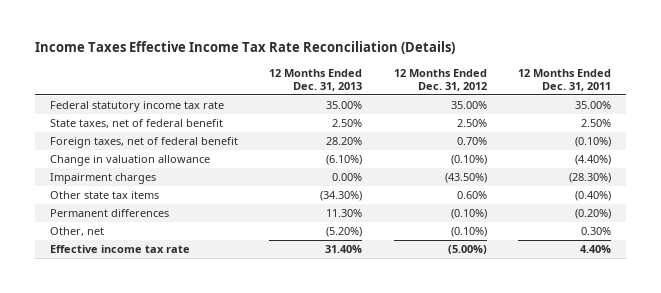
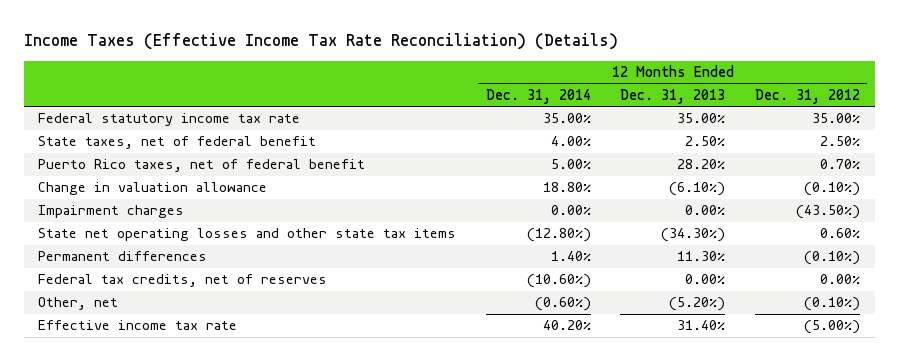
- Income Taxes Effective Income Tax Rate Reconciliation (Details)
+ Income Taxes (Effective Income Tax Rate Reconciliation) (Details)
- | 12 Months Ended Dec. 31, 2013 | 12 Months Ended Dec. 31, 2012 | 12 Months Ended Dec. 31, 2011
+ | 12 Months Ended Dec. 31, 2014 | 12 Months Ended Dec. 31, 2013 | 12 Months Ended Dec. 31, 2012
- Foreign taxes, net of federal benefit | 28.20% | 0.70% | (0.10%)
+ Puerto Rico taxes, net of federal benefit | 5.00% | 28.20% | 0.70%
- Other state tax items | (34.30%) | 0.60% | (0.40%)
+ State net operating losses and other state tax items | (12.80%) | (34.30%) | 0.60%
+ Federal tax credits, net of reserves | (10.60%) | 0.00% | 0.00%

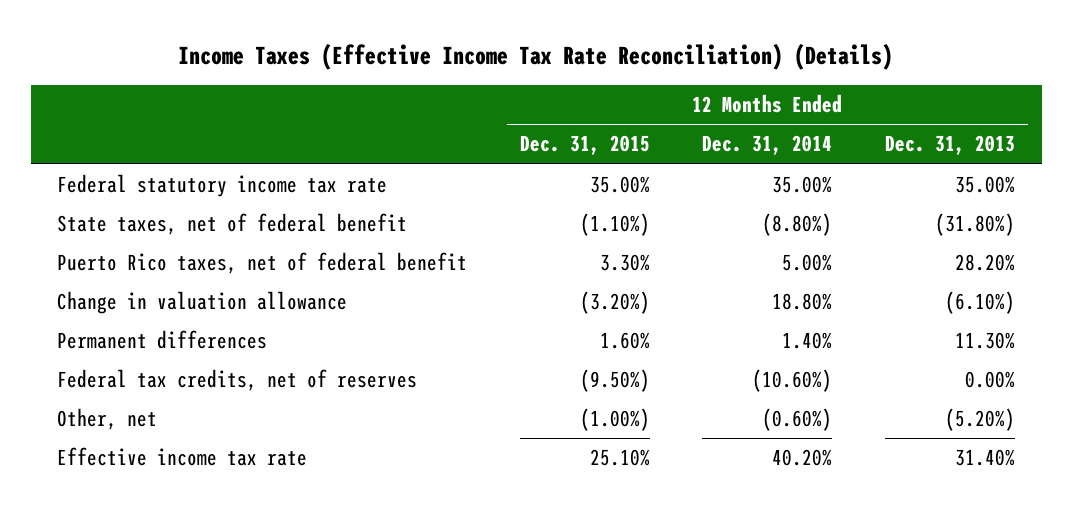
- | 12 Months Ended Dec. 31, 2014 | 12 Months Ended Dec. 31, 2013 | 12 Months Ended Dec. 31, 2012
+ | 12 Months Ended Dec. 31, 2015 | 12 Months Ended Dec. 31, 2014 | 12 Months Ended Dec. 31, 2013
- State taxes, net of federal benefit | 4.00% | 2.50% | 2.50%
+ State taxes, net of federal benefit | (1.10%) | (8.80%) | (31.80%)
- Impairment charges | 0.00% | 0.00% | (43.50%)
- State net operating losses and other state tax items | (12.80%) | (34.30%) | 0.60%

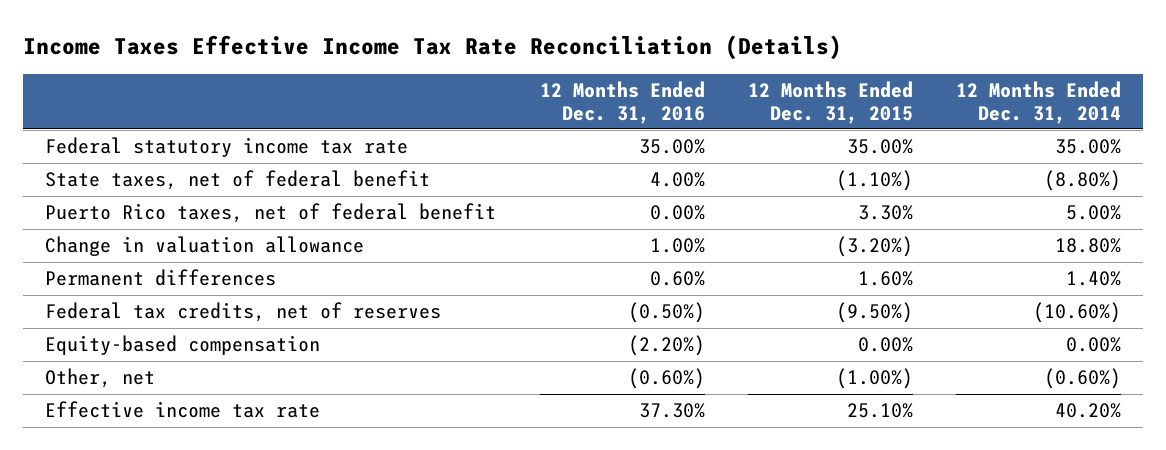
- Income Taxes (Effective Income Tax Rate Reconciliation) (Details)
+ Income Taxes Effective Income Tax Rate Reconciliation (Details)
- | 12 Months Ended Dec. 31, 2015 | 12 Months Ended Dec. 31, 2014 | 12 Months Ended Dec. 31, 2013
+ | 12 Months Ended Dec. 31, 2016 | 12 Months Ended Dec. 31, 2015 | 12 Months Ended Dec. 31, 2014
+ Equity-based compensation | (2.20%) | 0.00% | 0.00%

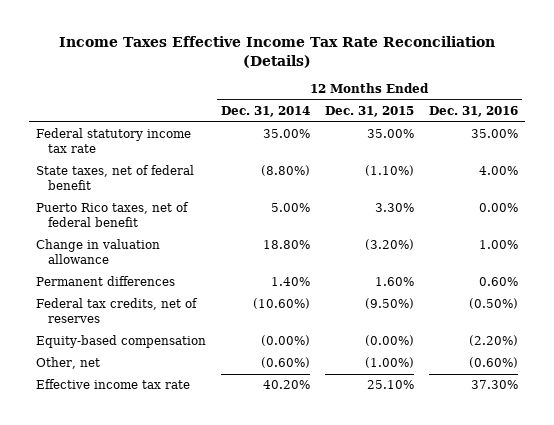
- | 12 Months Ended Dec. 31, 2016 | 12 Months Ended Dec. 31, 2015 | 12 Months Ended Dec. 31, 2014
+ | 12 Months Ended Dec. 31, 2014 | 12 Months Ended Dec. 31, 2015 | 12 Months Ended Dec. 31, 2016
- Equity-based compensation | (2.20%) | 0.00% | 0.00%
+ Equity-based compensation | (0.00%) | (0.00%) | (2.20%)

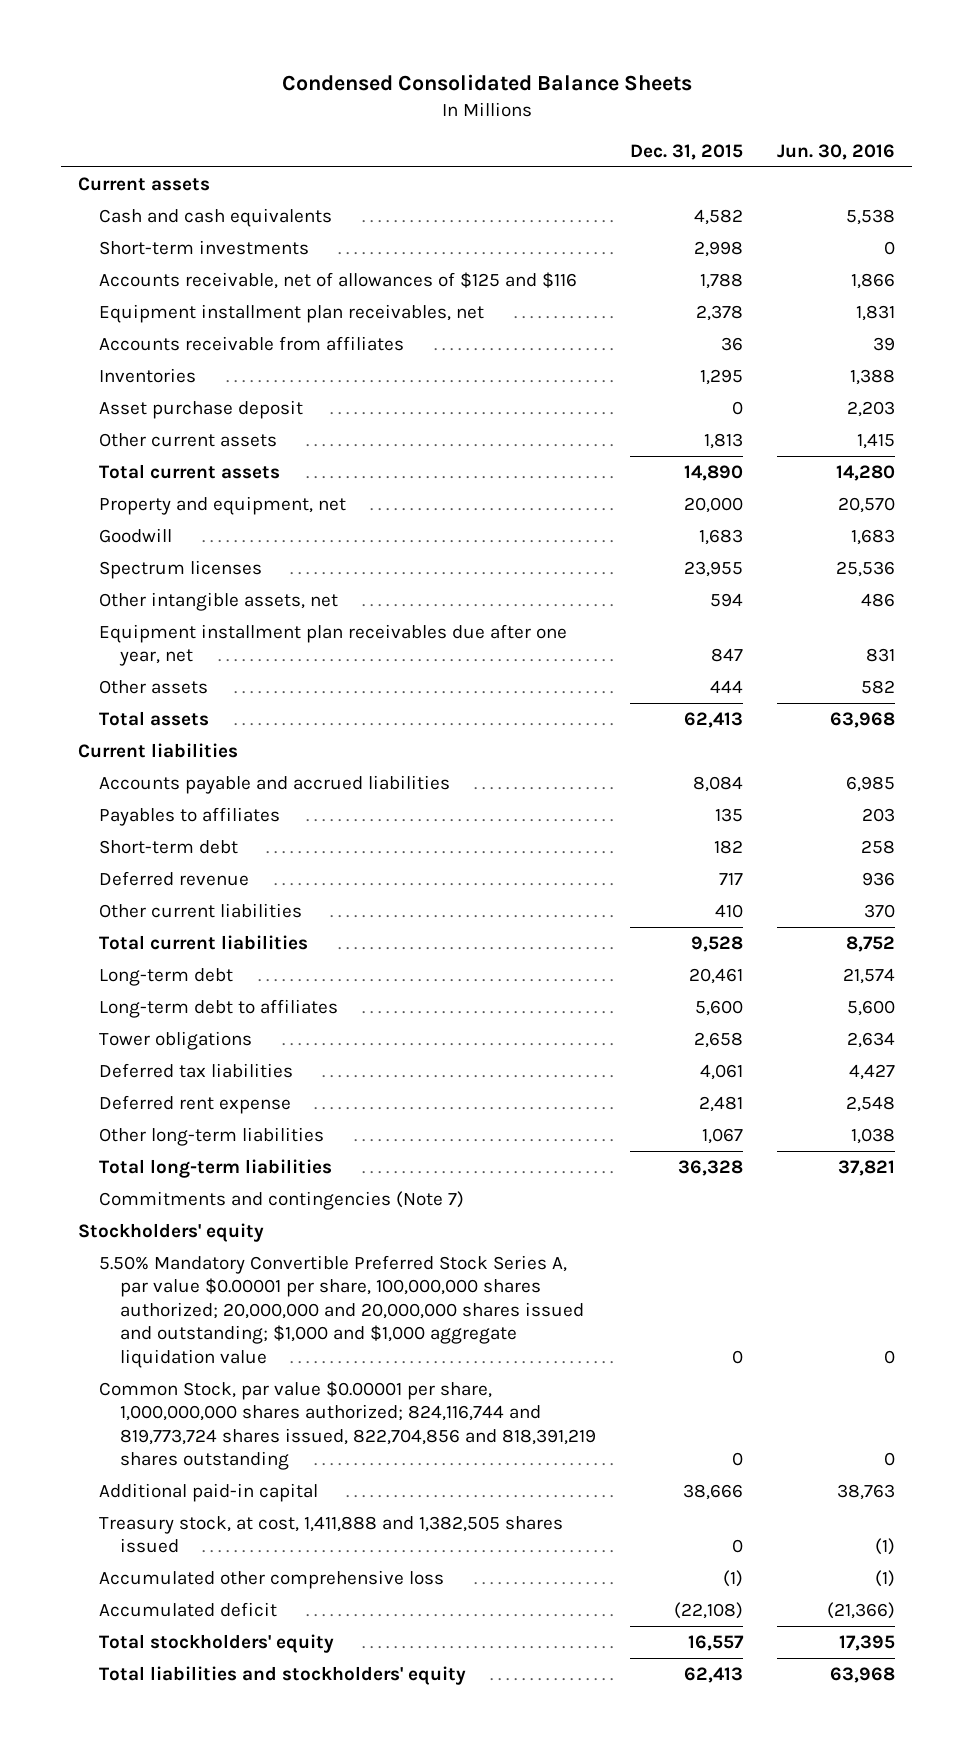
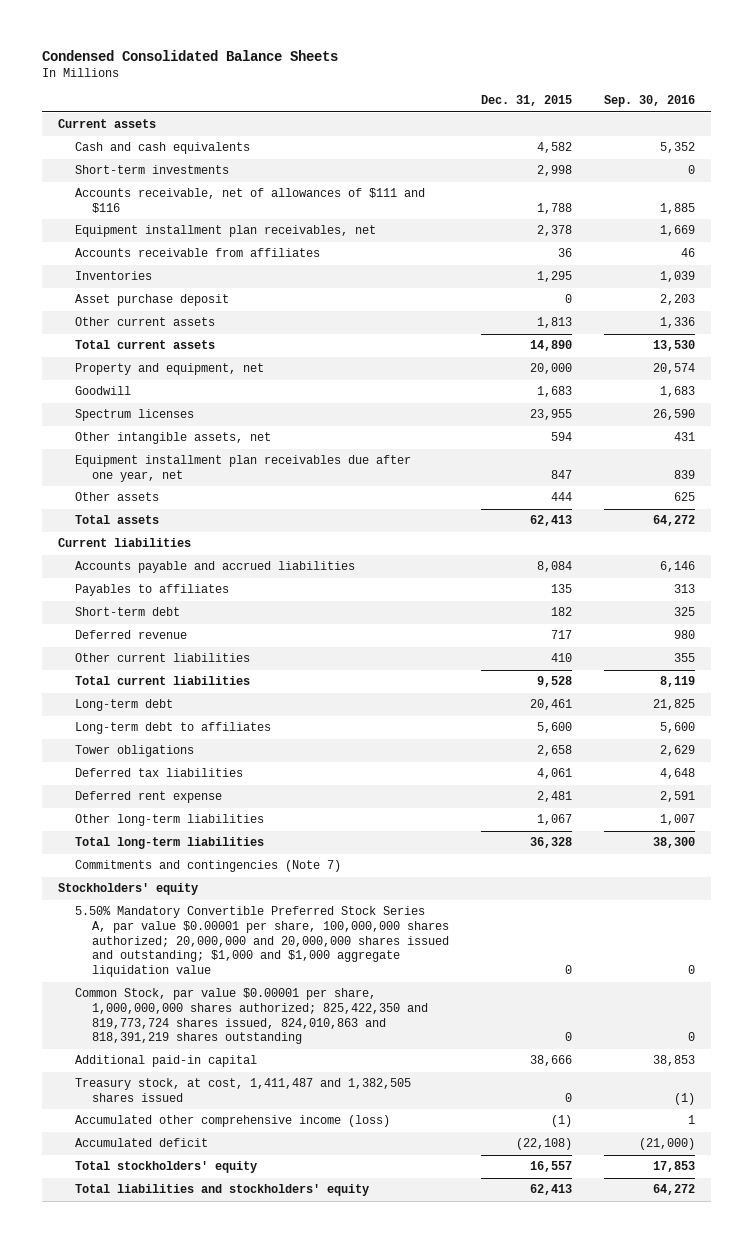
- | Dec. 31, 2015 | Jun. 30, 2016
+ | Dec. 31, 2015 | Sep. 30, 2016
- Accounts receivable, net of allowances of $125 and $116 | 1,788 | 1,866
+ Accounts receivable, net of allowances of $111 and $116 | 1,788 | 1,885
- Common Stock, par value $0.00001 per share, 1,000,000,000 shares authorized; 824,116,744 and 819,773,724 shares issued, 822,704,856 and 818,391,219 shares outstanding | 0 | 0
+ Common Stock, par value $0.00001 per share, 1,000,000,000 shares authorized; 825,422,350 and 819,773,724 shares issued, 824,010,863 and 818,391,219 shares outstanding | 0 | 0
- Treasury stock, at cost, 1,411,888 and 1,382,505 shares issued | 0 | (1)
- Accumulated other comprehensive loss | (1) | (1)
+ Treasury stock, at cost, 1,411,487 and 1,382,505 shares issued | 0 | (1)
+ Accumulated other comprehensive income (loss) | (1) | 1

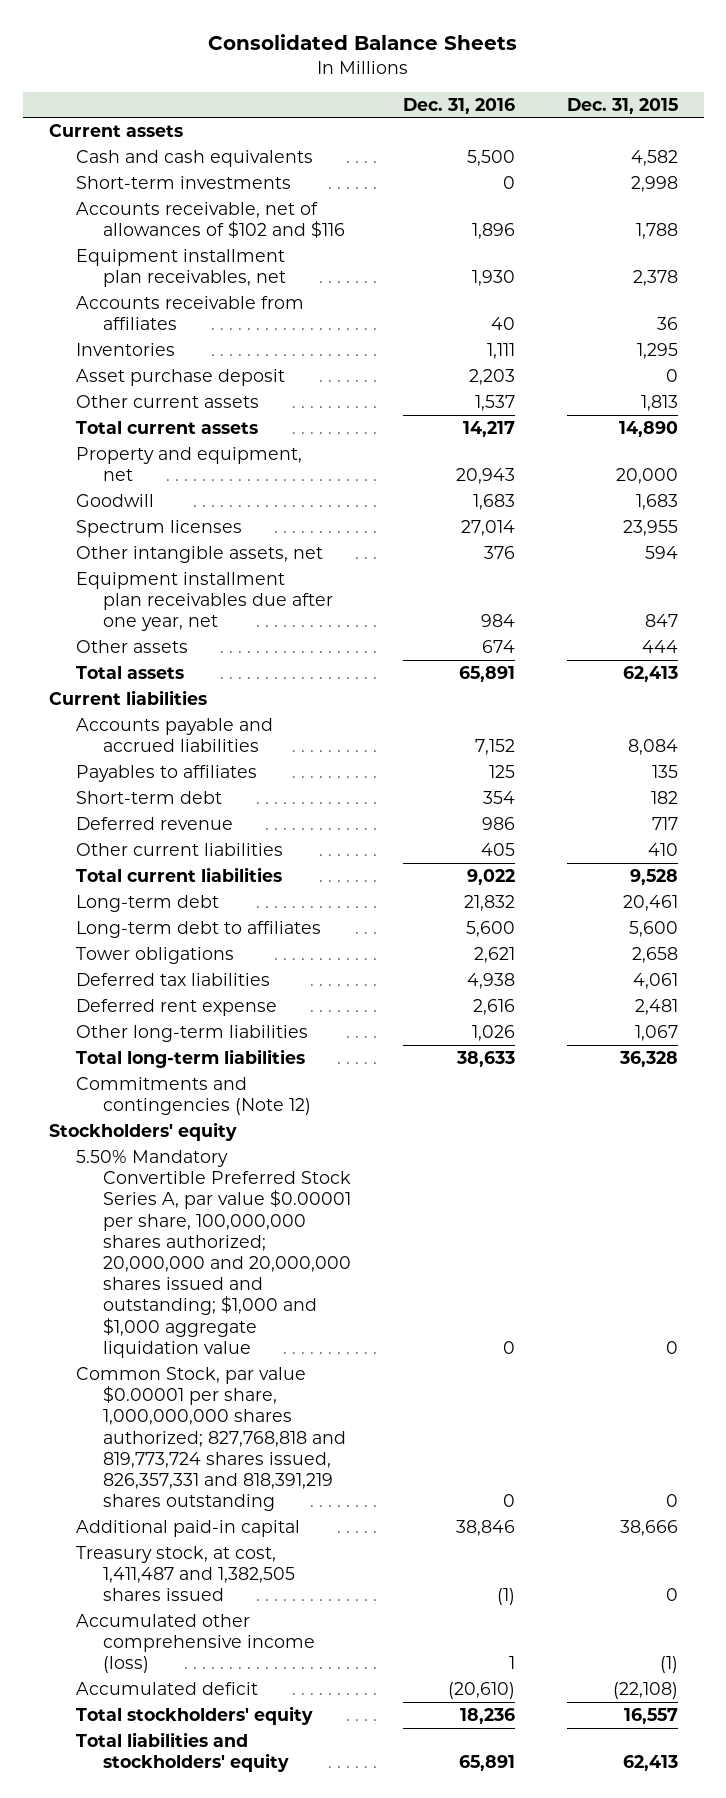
- Condensed Consolidated Balance Sheets
+ Consolidated Balance Sheets
- | Dec. 31, 2015 | Sep. 30, 2016
+ | Dec. 31, 2016 | Dec. 31, 2015
- Accounts receivable, net of allowances of $111 and $116 | 1,788 | 1,885
+ Accounts receivable, net of allowances of $102 and $116 | 1,896 | 1,788
- Commitments and contingencies (Note 7)
+ Commitments and contingencies (Note 12)
- Common Stock, par value $0.00001 per share, 1,000,000,000 shares authorized; 825,422,350 and 819,773,724 shares issued, 824,010,863 and 818,391,219 shares outstanding | 0 | 0
+ Common Stock, par value $0.00001 per share, 1,000,000,000 shares authorized; 827,768,818 and 819,773,724 shares issued, 826,357,331 and 818,391,219 shares outstanding | 0 | 0

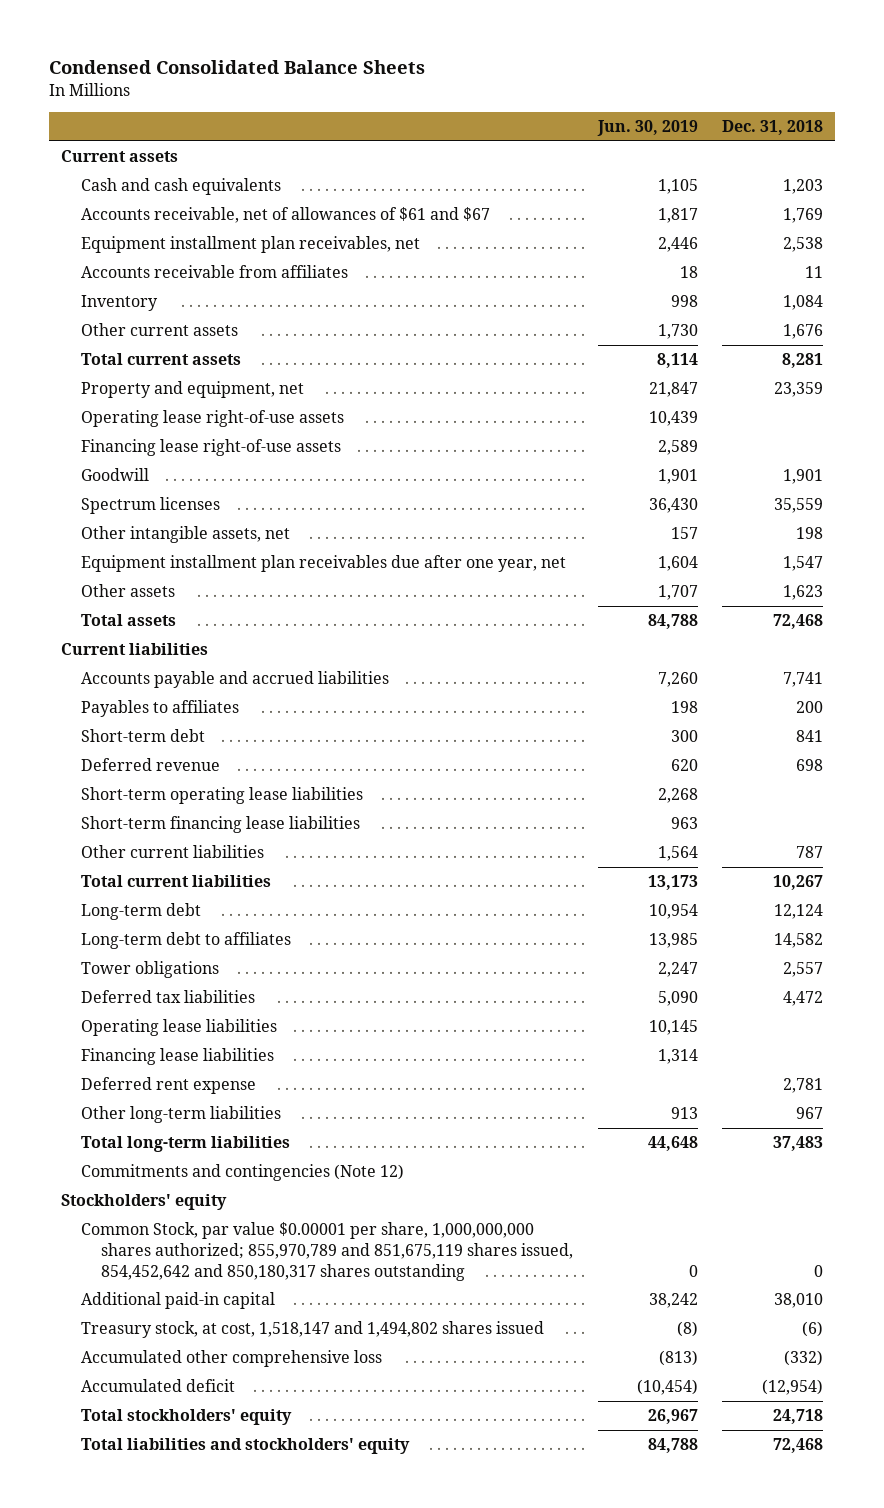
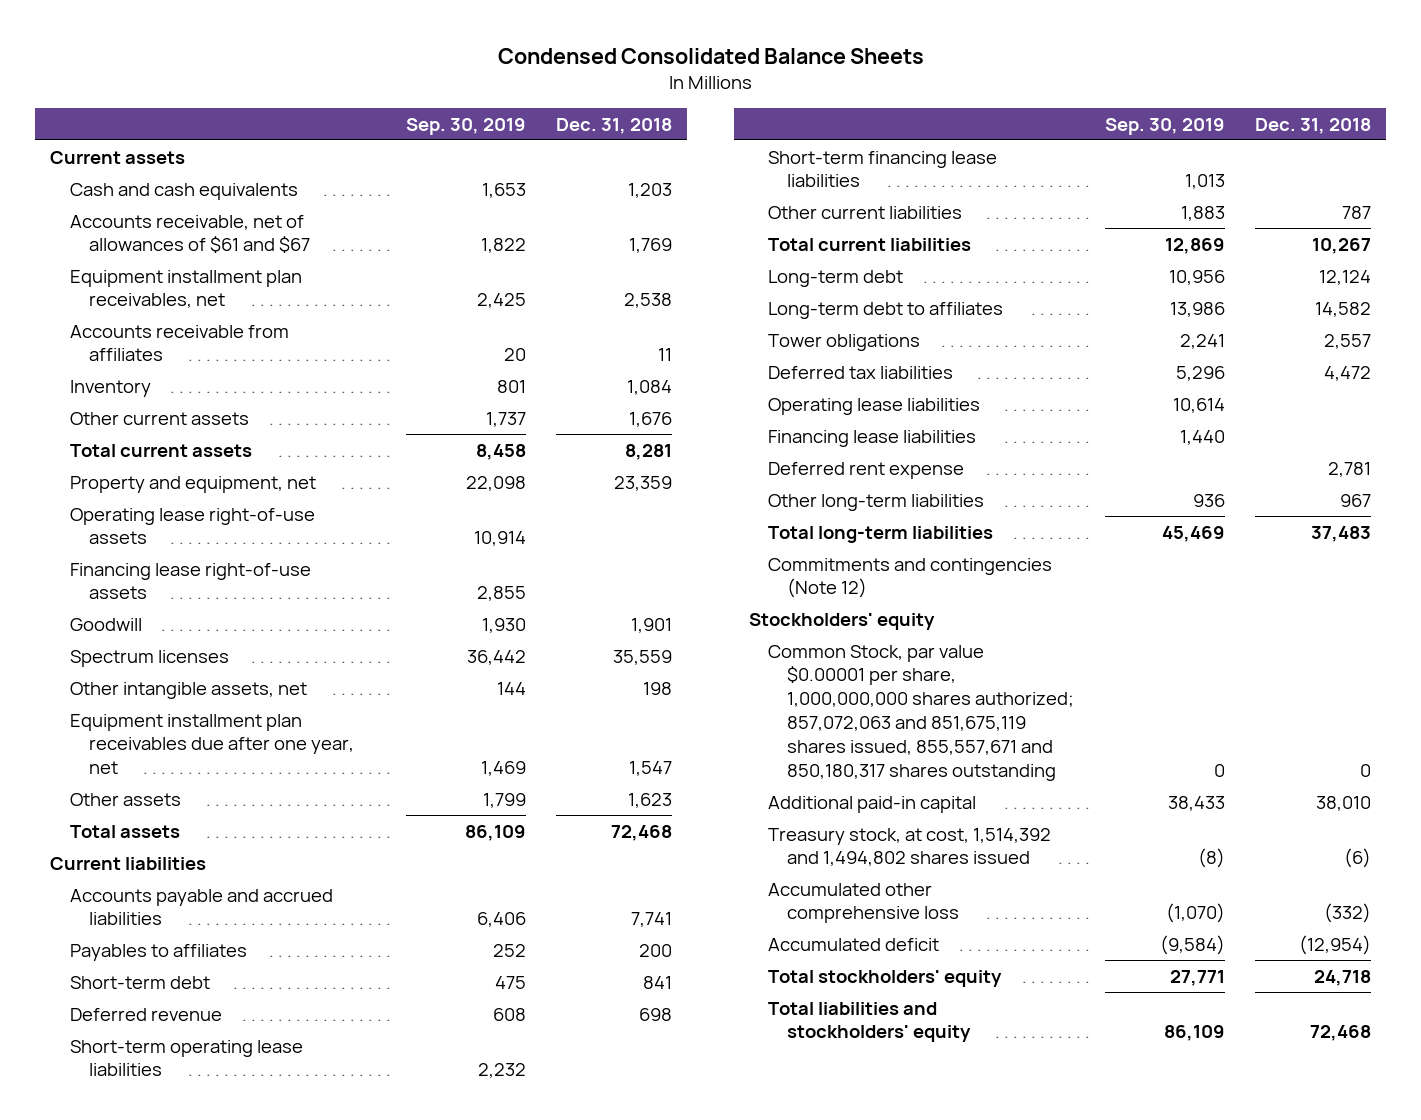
- | Jun. 30, 2019 | Dec. 31, 2018
+ | Sep. 30, 2019 | Dec. 31, 2018
- Common Stock, par value $0.00001 per share, 1,000,000,000 shares authorized; 855,970,789 and 851,675,119 shares issued, 854,452,642 and 850,180,317 shares outstanding | 0 | 0
+ Common Stock, par value $0.00001 per share, 1,000,000,000 shares authorized; 857,072,063 and 851,675,119 shares issued, 855,557,671 and 850,180,317 shares outstanding | 0 | 0
- Treasury stock, at cost, 1,518,147 and 1,494,802 shares issued | (8) | (6)
+ Treasury stock, at cost, 1,514,392 and 1,494,802 shares issued | (8) | (6)

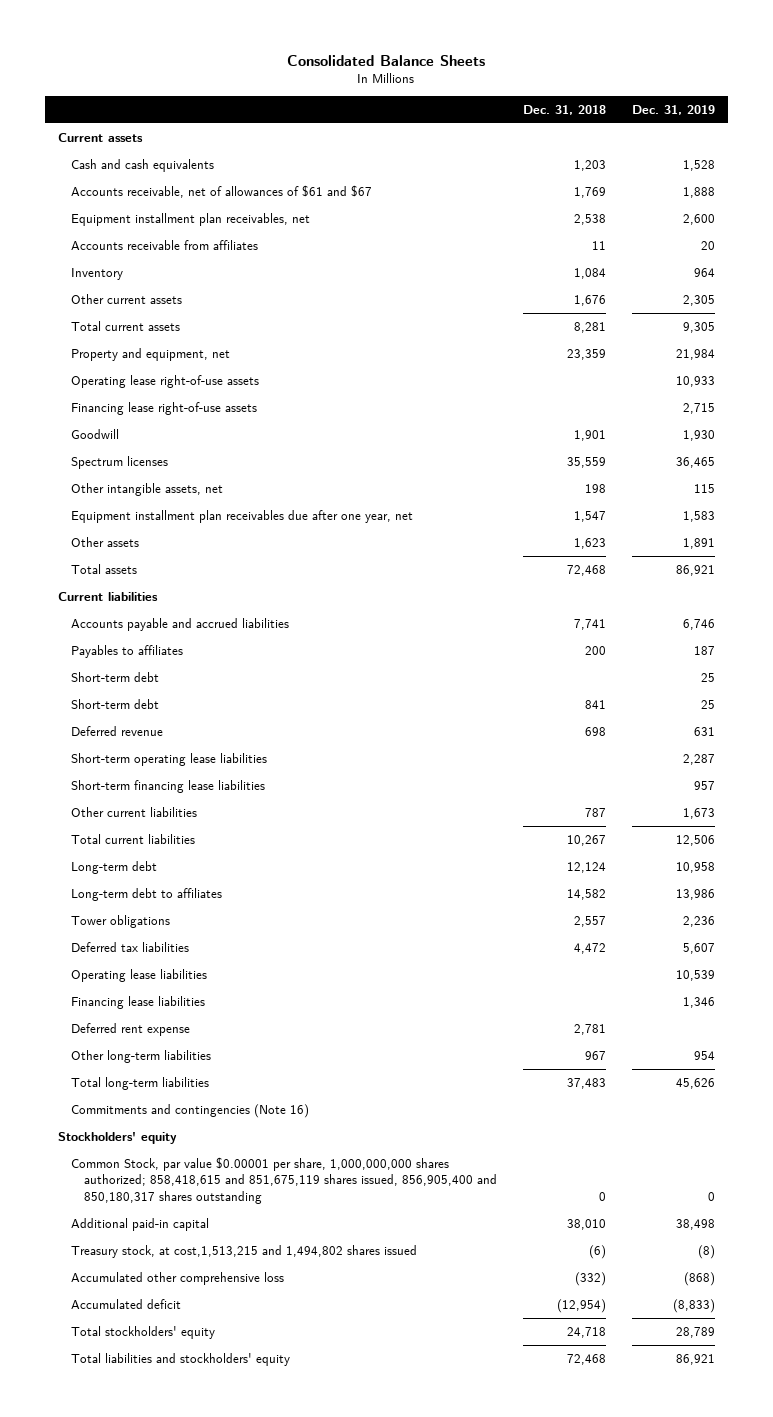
- Condensed Consolidated Balance Sheets
+ Consolidated Balance Sheets
- | Sep. 30, 2019 | Dec. 31, 2018
+ | Dec. 31, 2018 | Dec. 31, 2019
+ Short-term debt | | 25
- Commitments and contingencies (Note 12)
+ Commitments and contingencies (Note 16)
- Common Stock, par value $0.00001 per share, 1,000,000,000 shares authorized; 857,072,063 and 851,675,119 shares issued, 855,557,671 and 850,180,317 shares outstanding | 0 | 0
+ Common Stock, par value $0.00001 per share, 1,000,000,000 shares authorized; 858,418,615 and 851,675,119 shares issued, 856,905,400 and 850,180,317 shares outstanding | 0 | 0
- Treasury stock, at cost, 1,514,392 and 1,494,802 shares issued | (8) | (6)
+ Treasury stock, at cost,1,513,215 and 1,494,802 shares issued | (6) | (8)

